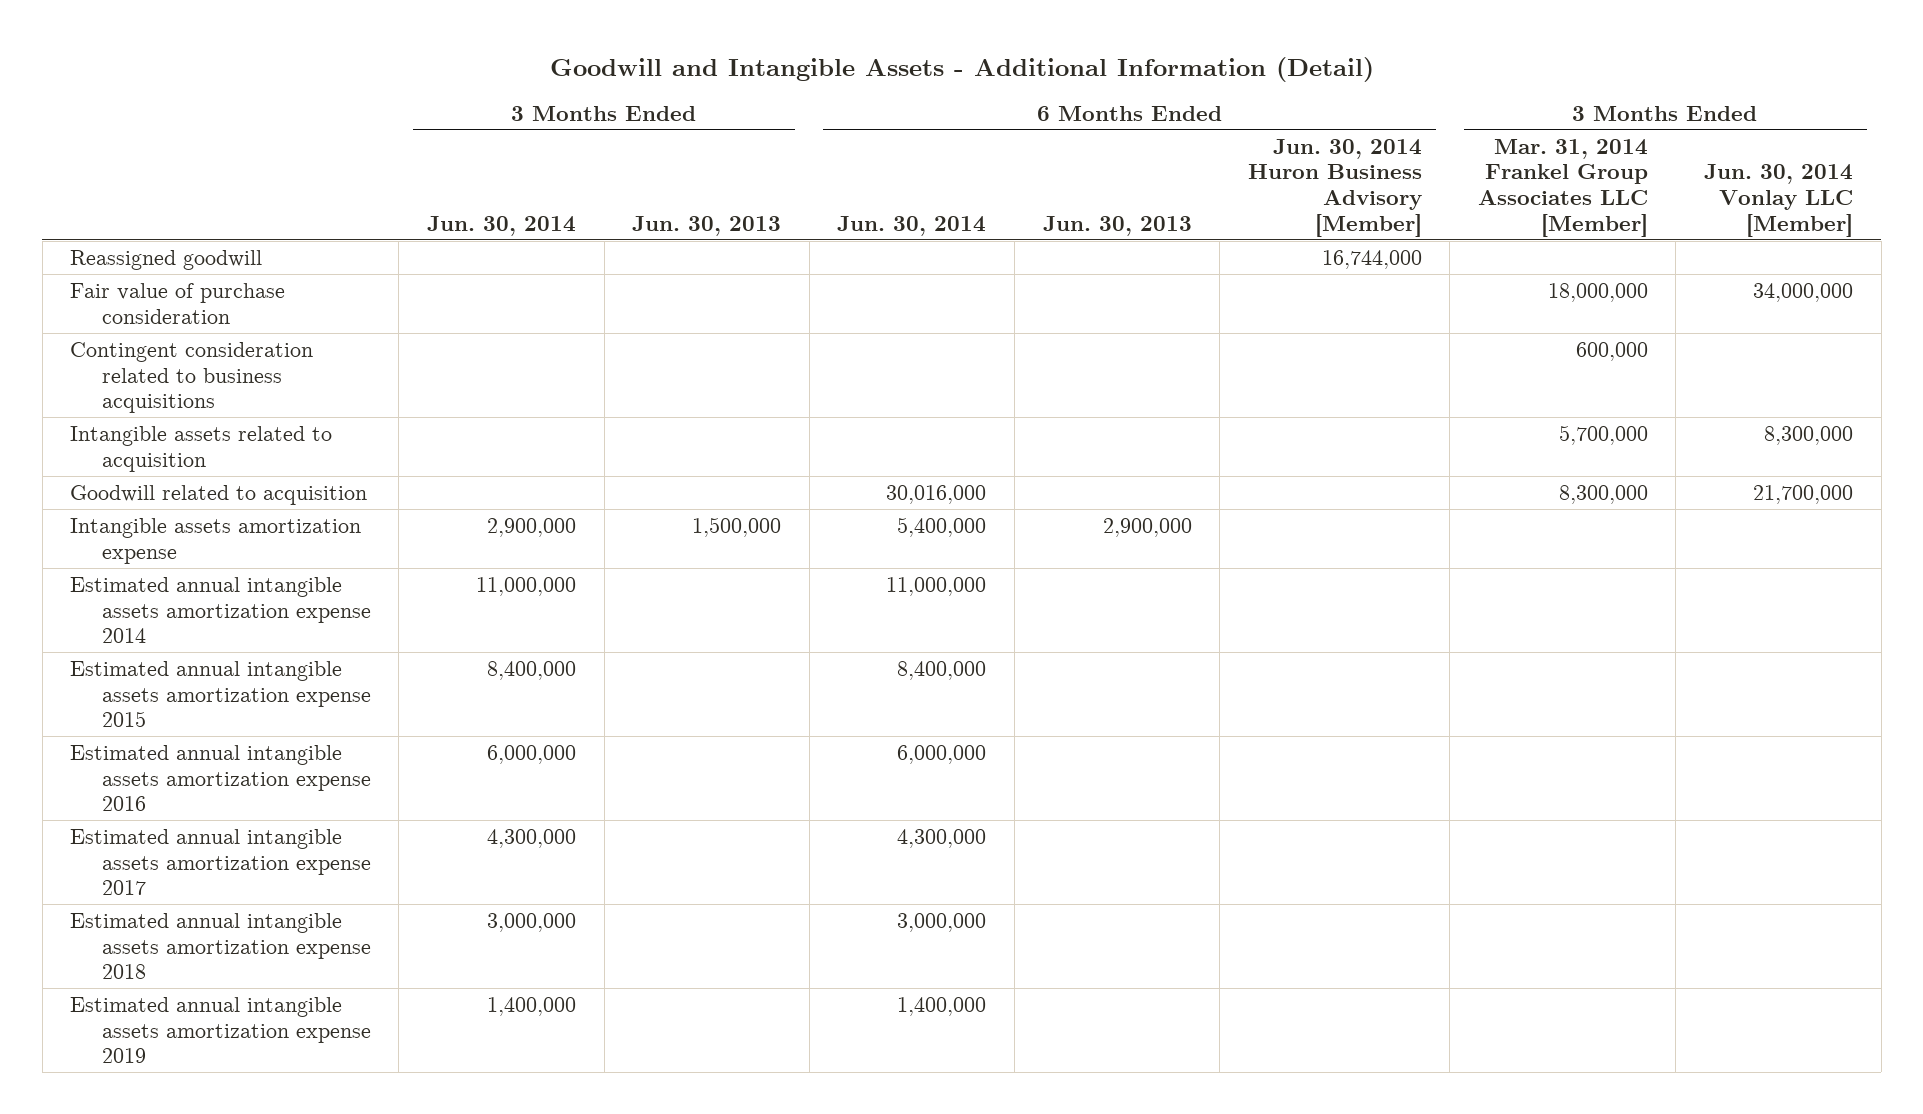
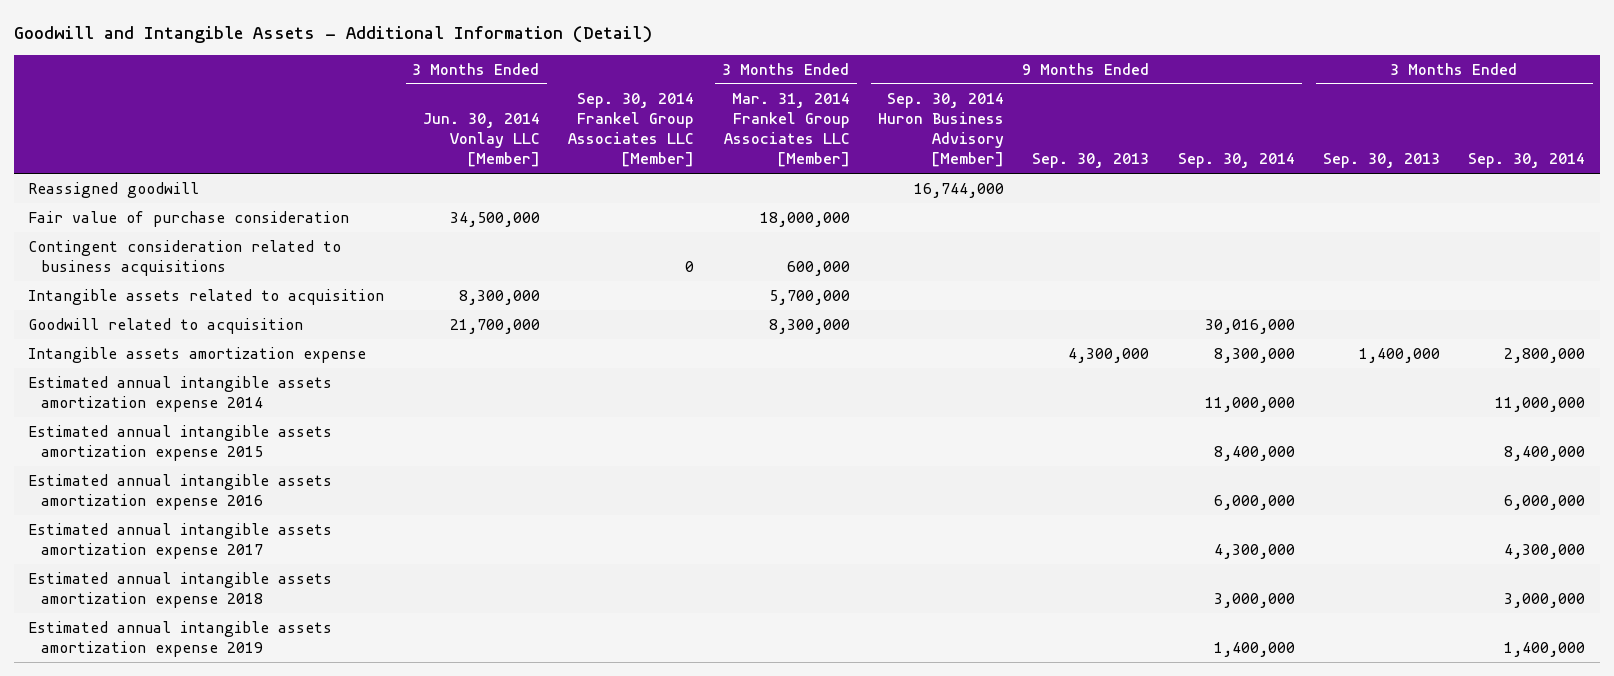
- | 3 Months Ended Jun. 30, 2014 | 3 Months Ended Jun. 30, 2013 | 6 Months Ended Jun. 30, 2014 | 6 Months Ended Jun. 30, 2013 | 6 Months Ended Jun. 30, 2014 Huron Business Advisory [Member] | 3 Months Ended Mar. 31, 2014 Frankel Group Associates LLC [Member] | 3 Months Ended Jun. 30, 2014 Vonlay LLC [Member]
+ | 3 Months Ended Jun. 30, 2014 Vonlay LLC [Member] | Sep. 30, 2014 Frankel Group Associates LLC [Member] | 3 Months Ended Mar. 31, 2014 Frankel Group Associates LLC [Member] | 9 Months Ended Sep. 30, 2014 Huron Business Advisory [Member] | 9 Months Ended Sep. 30, 2013 | 9 Months Ended Sep. 30, 2014 | 3 Months Ended Sep. 30, 2013 | 3 Months Ended Sep. 30, 2014
- Fair value of purchase consideration | | | | | | 18,000,000 | 34,000,000
+ Fair value of purchase consideration | 34,500,000 | | 18,000,000 | | | | |

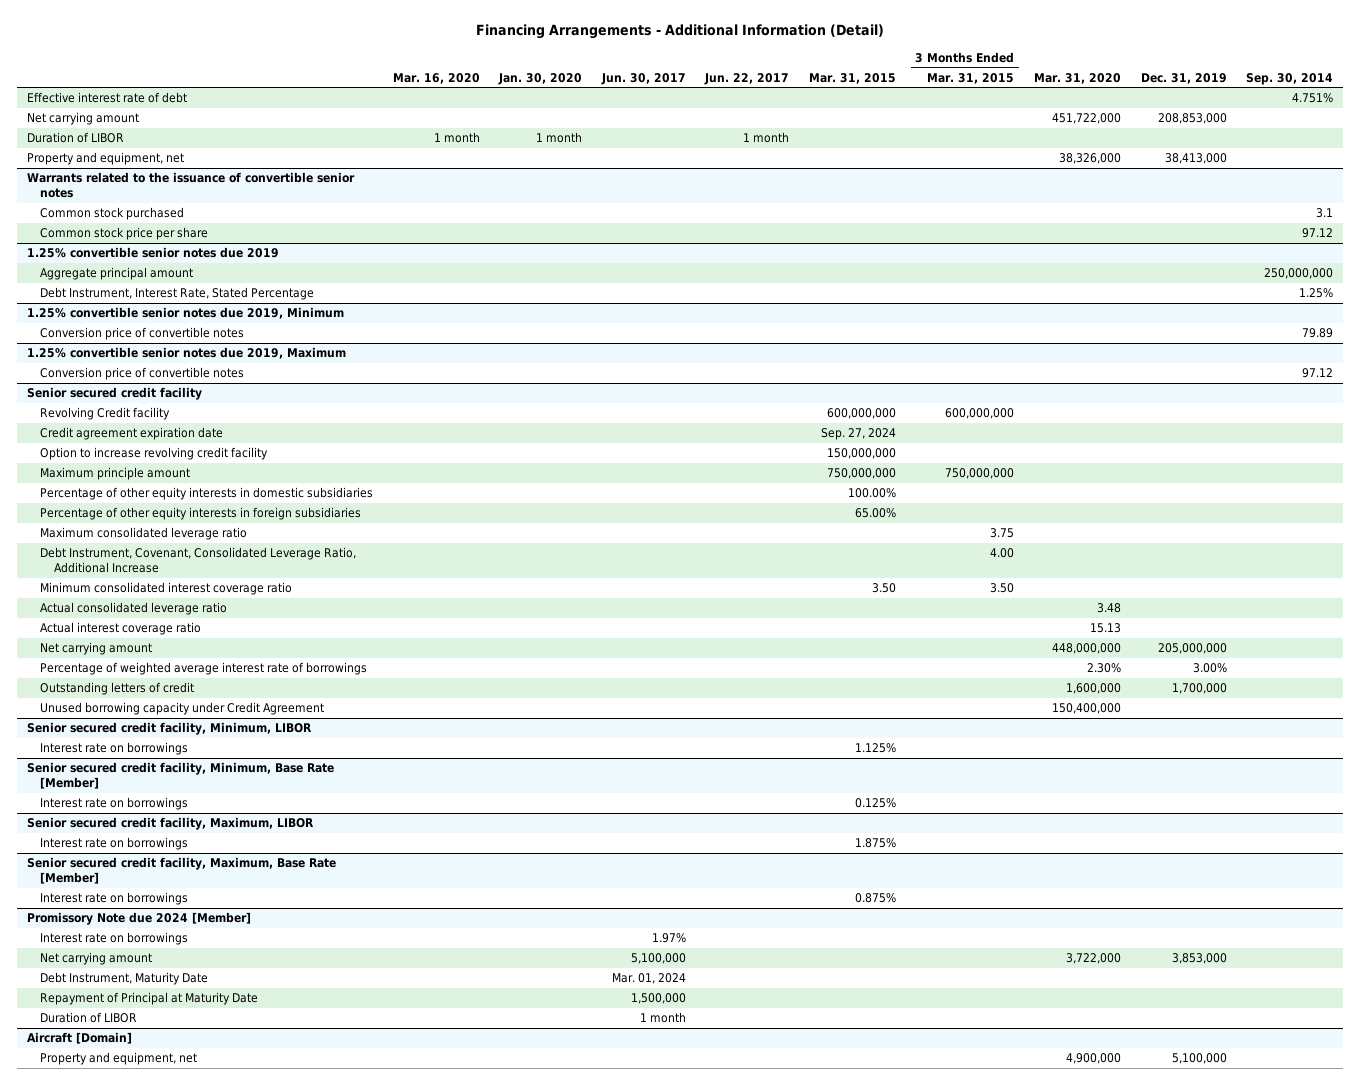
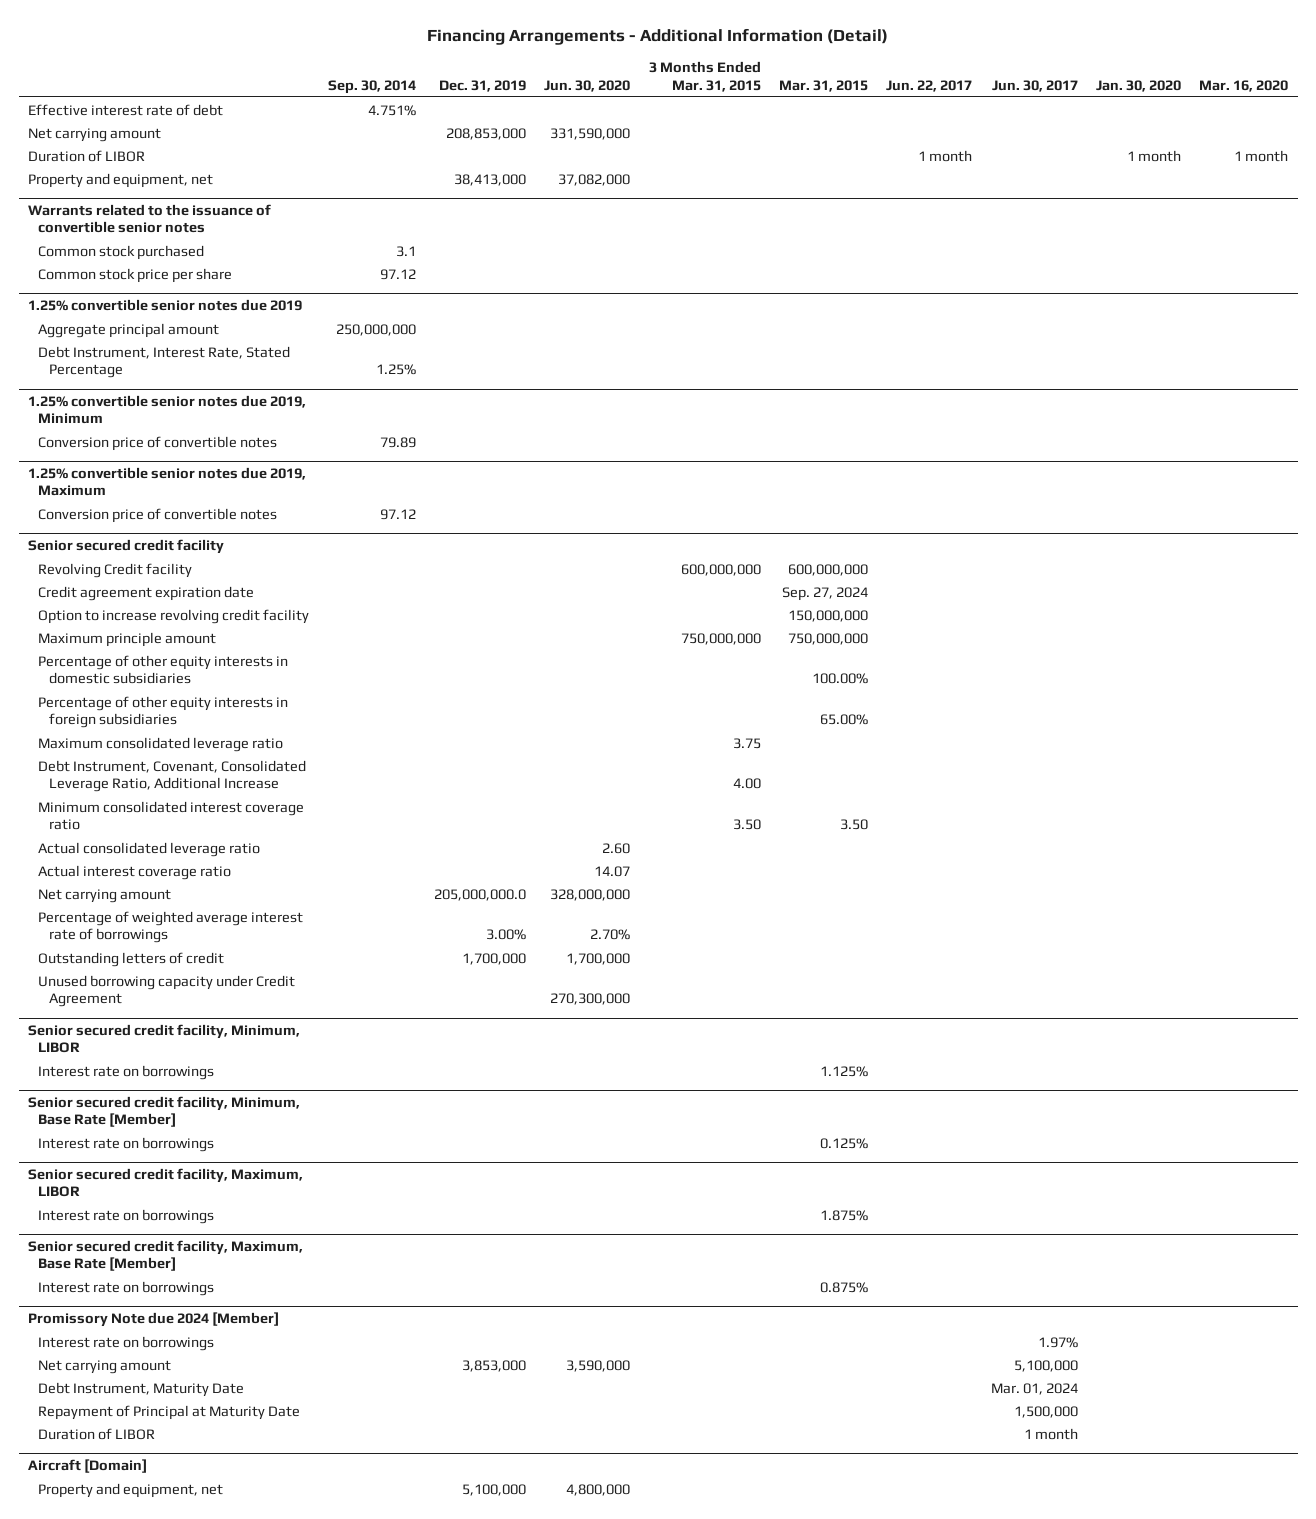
- | Mar. 16, 2020 | Jan. 30, 2020 | Jun. 30, 2017 | Jun. 22, 2017 | Mar. 31, 2015 | 3 Months Ended Mar. 31, 2015 | Mar. 31, 2020 | Dec. 31, 2019 | Sep. 30, 2014
+ | Sep. 30, 2014 | Dec. 31, 2019 | Jun. 30, 2020 | 3 Months Ended Mar. 31, 2015 | Mar. 31, 2015 | Jun. 22, 2017 | Jun. 30, 2017 | Jan. 30, 2020 | Mar. 16, 2020
@ Senior secured credit facility
- Net carrying amount | | | | | | | 448,000,000 | 205,000,000 |
+ Net carrying amount | | 205,000,000.0 | 328,000,000 | | | | | |

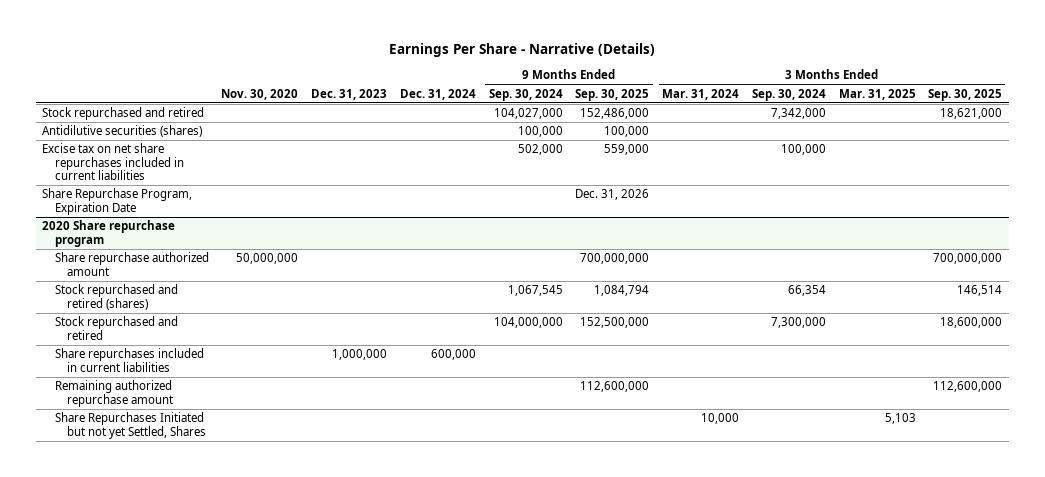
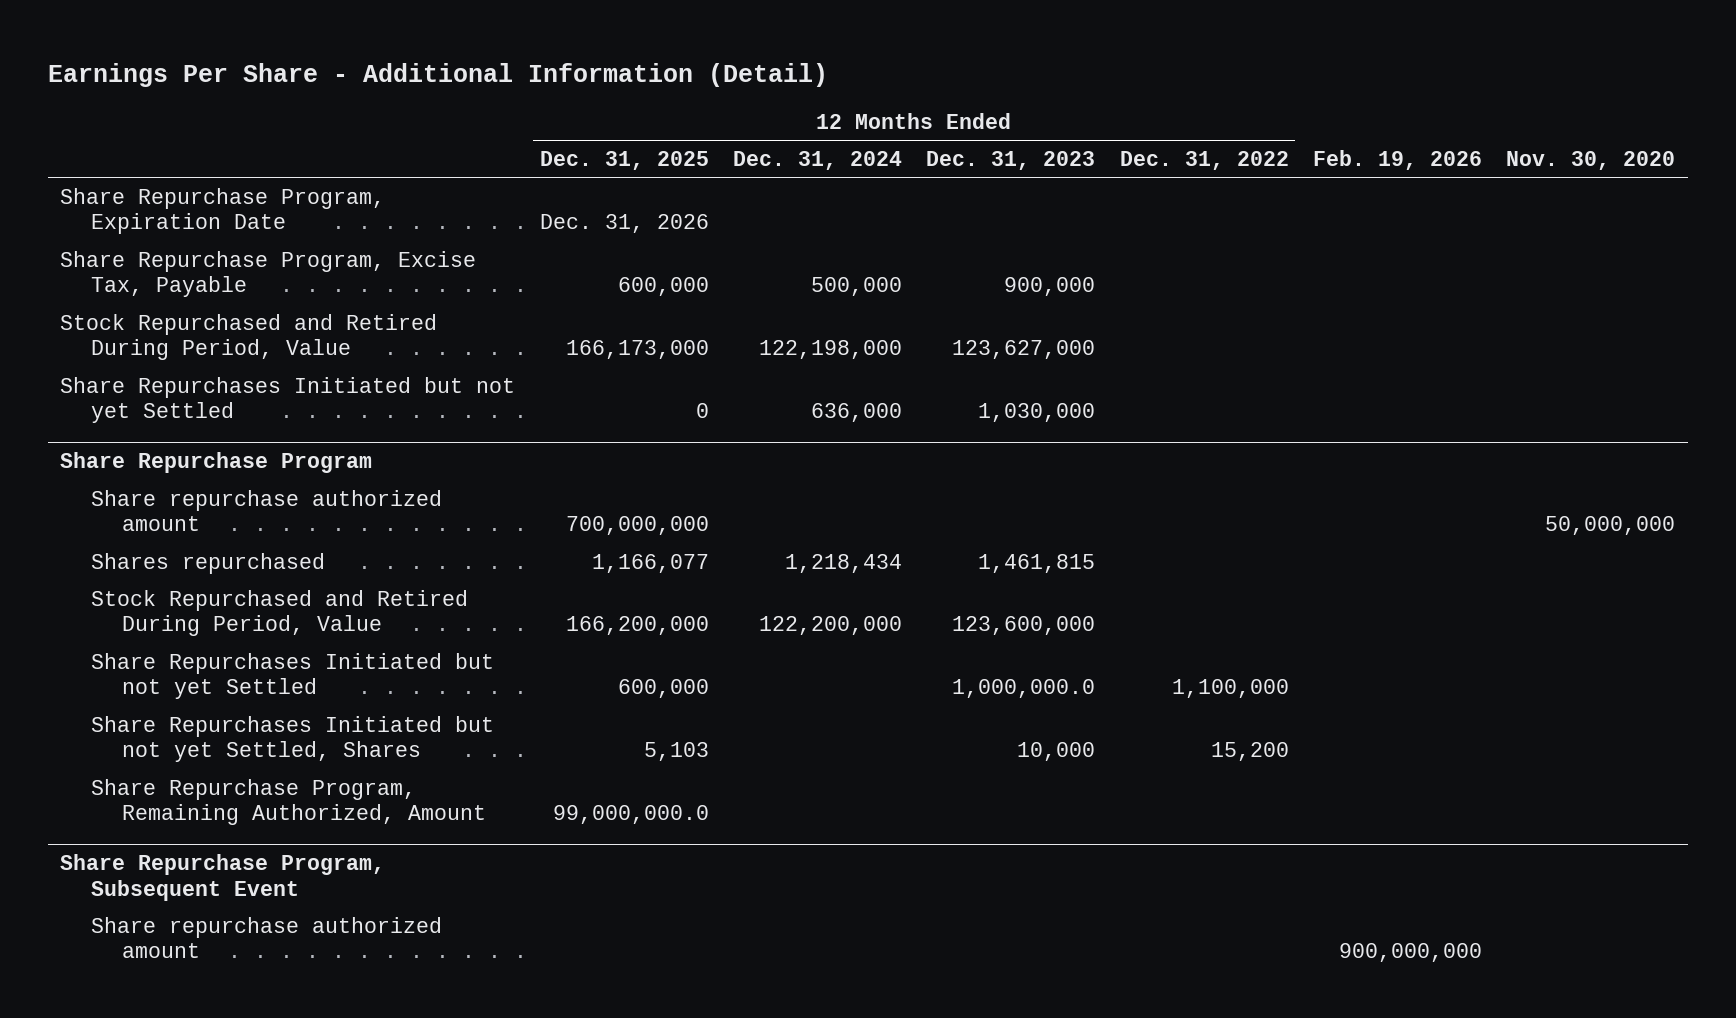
- Earnings Per Share - Narrative (Details)
+ Earnings Per Share - Additional Information (Detail)
- | Nov. 30, 2020 | Dec. 31, 2023 | Dec. 31, 2024 | 9 Months Ended Sep. 30, 2024 | 9 Months Ended Sep. 30, 2025 | 3 Months Ended Mar. 31, 2024 | 3 Months Ended Sep. 30, 2024 | 3 Months Ended Mar. 31, 2025 | 3 Months Ended Sep. 30, 2025
+ | 12 Months Ended Dec. 31, 2025 | 12 Months Ended Dec. 31, 2024 | 12 Months Ended Dec. 31, 2023 | 12 Months Ended Dec. 31, 2022 | Feb. 19, 2026 | Nov. 30, 2020
- Stock repurchased and retired | | | | 104,027,000 | 152,486,000 | | 7,342,000 | | 18,621,000
- Antidilutive securities (shares) | | | | 100,000 | 100,000 | | | |
- Excise tax on net share repurchases included in current liabilities | | | | 502,000 | 559,000 | | 100,000 | |
- 2020 Share repurchase program
+ Share Repurchase Program, Excise Tax, Payable | 600,000 | 500,000 | 900,000 | | |
+ Stock Repurchased and Retired During Period, Value | 166,173,000 | 122,198,000 | 123,627,000 | | |
+ Share Repurchases Initiated but not yet Settled | 0 | 636,000 | 1,030,000 | | |
+ Share Repurchase Program
- Stock repurchased and retired (shares) | | | | 1,067,545 | 1,084,794 | | 66,354 | | 146,514
- Stock repurchased and retired | | | | 104,000,000 | 152,500,000 | | 7,300,000 | | 18,600,000
- Share repurchases included in current liabilities | | 1,000,000 | 600,000 | | | | | |
- Remaining authorized repurchase amount | | | | | 112,600,000 | | | | 112,600,000
+ Shares repurchased | 1,166,077 | 1,218,434 | 1,461,815 | | |
+ Stock Repurchased and Retired During Period, Value | 166,200,000 | 122,200,000 | 123,600,000 | | |
+ Share Repurchases Initiated but not yet Settled | 600,000 | | 1,000,000.0 | 1,100,000 | |
+ Share Repurchase Program, Remaining Authorized, Amount | 99,000,000.0 | | | | |
+ Share Repurchase Program, Subsequent Event
+ Share repurchase authorized amount | | | | | 900,000,000 |

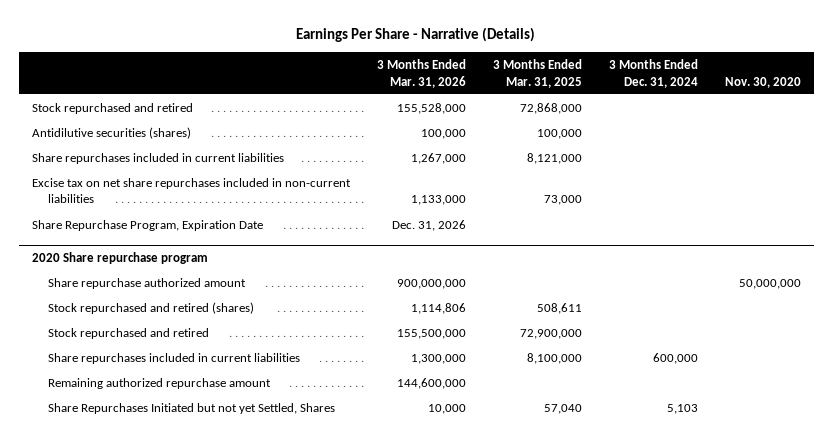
- Earnings Per Share - Additional Information (Detail)
+ Earnings Per Share - Narrative (Details)
- | 12 Months Ended Dec. 31, 2025 | 12 Months Ended Dec. 31, 2024 | 12 Months Ended Dec. 31, 2023 | 12 Months Ended Dec. 31, 2022 | Feb. 19, 2026 | Nov. 30, 2020
+ | 3 Months Ended Mar. 31, 2026 | 3 Months Ended Mar. 31, 2025 | 3 Months Ended Dec. 31, 2024 | Nov. 30, 2020
+ Stock repurchased and retired | 155,528,000 | 72,868,000 | |
+ Antidilutive securities (shares) | 100,000 | 100,000 | |
+ Share repurchases included in current liabilities | 1,267,000 | 8,121,000 | |
+ Excise tax on net share repurchases included in non-current liabilities | 1,133,000 | 73,000 | |
- Share Repurchase Program, Excise Tax, Payable | 600,000 | 500,000 | 900,000 | | |
- Stock Repurchased and Retired During Period, Value | 166,173,000 | 122,198,000 | 123,627,000 | | |
- Share Repurchases Initiated but not yet Settled | 0 | 636,000 | 1,030,000 | | |
- Share Repurchase Program
+ 2020 Share repurchase program
- Shares repurchased | 1,166,077 | 1,218,434 | 1,461,815 | | |
- Stock Repurchased and Retired During Period, Value | 166,200,000 | 122,200,000 | 123,600,000 | | |
- Share Repurchases Initiated but not yet Settled | 600,000 | | 1,000,000.0 | 1,100,000 | |
+ Stock repurchased and retired (shares) | 1,114,806 | 508,611 | |
+ Stock repurchased and retired | 155,500,000 | 72,900,000 | |
+ Share repurchases included in current liabilities | 1,300,000 | 8,100,000 | 600,000 |
+ Remaining authorized repurchase amount | 144,600,000 | | |
- Share Repurchase Program, Remaining Authorized, Amount | 99,000,000.0 | | | | |
- Share Repurchase Program, Subsequent Event
- Share repurchase authorized amount | | | | | 900,000,000 |

